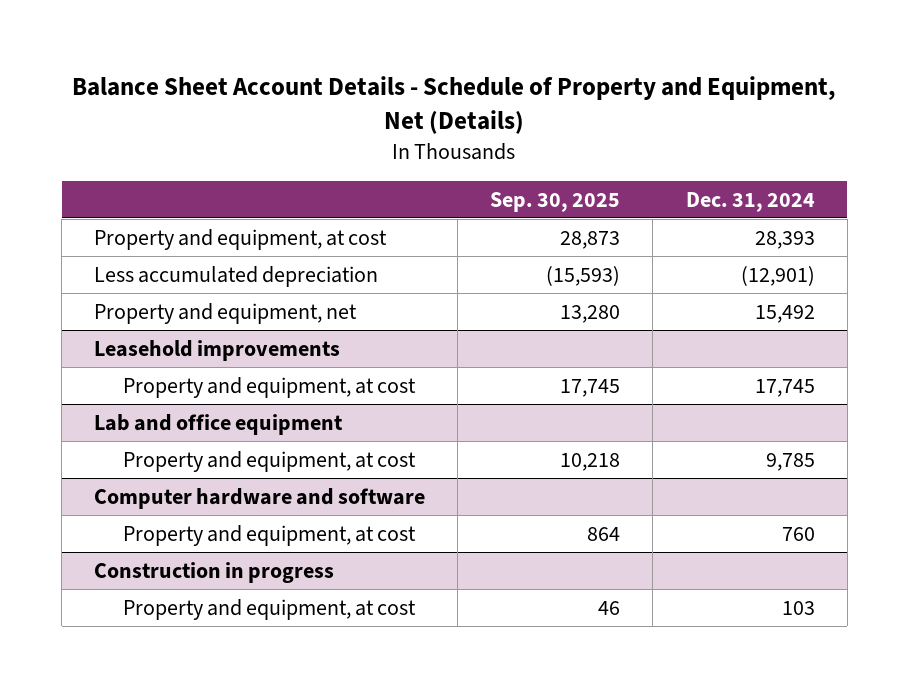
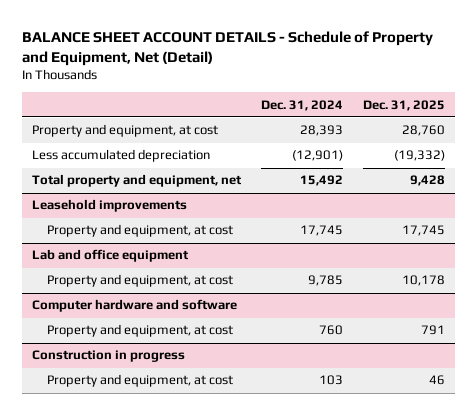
- Balance Sheet Account Details - Schedule of Property and Equipment, Net (Details)
+ BALANCE SHEET ACCOUNT DETAILS - Schedule of Property and Equipment, Net (Detail)
- | Sep. 30, 2025 | Dec. 31, 2024
+ | Dec. 31, 2024 | Dec. 31, 2025
- Property and equipment, net | 13,280 | 15,492
+ Total property and equipment, net | 15,492 | 9,428

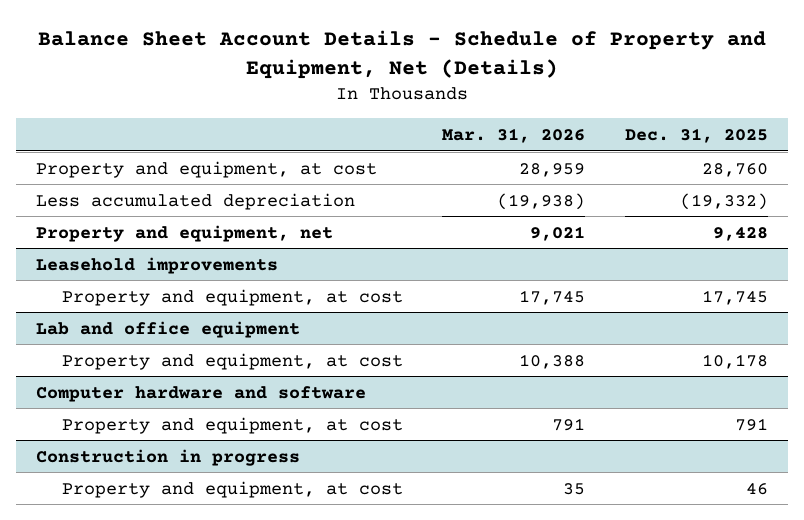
- BALANCE SHEET ACCOUNT DETAILS - Schedule of Property and Equipment, Net (Detail)
+ Balance Sheet Account Details - Schedule of Property and Equipment, Net (Details)
- | Dec. 31, 2024 | Dec. 31, 2025
+ | Mar. 31, 2026 | Dec. 31, 2025
- Total property and equipment, net | 15,492 | 9,428
+ Property and equipment, net | 9,021 | 9,428

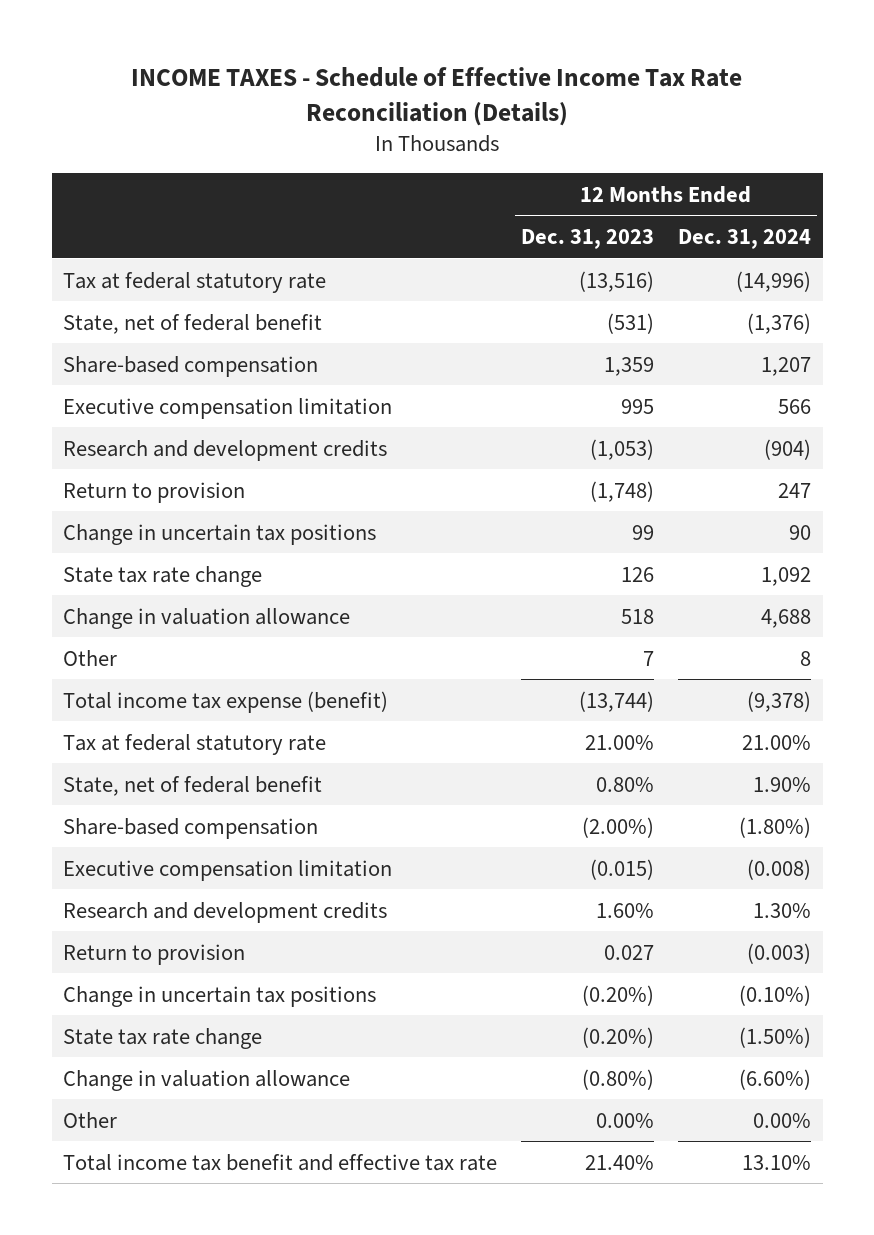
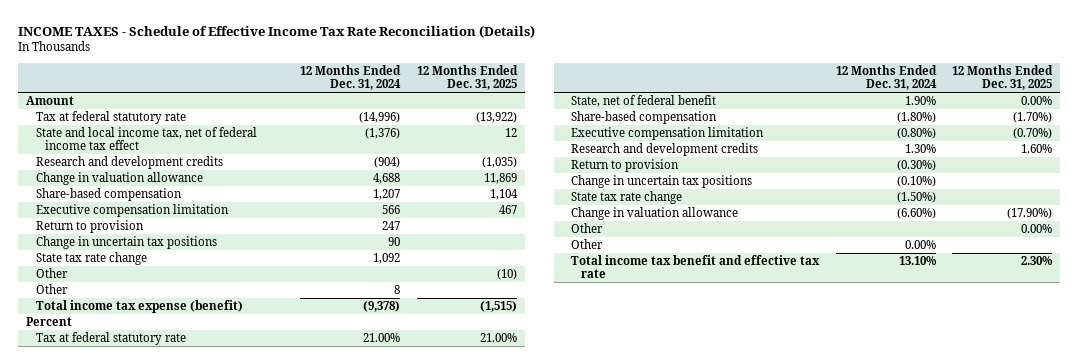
- | 12 Months Ended Dec. 31, 2023 | 12 Months Ended Dec. 31, 2024
+ | 12 Months Ended Dec. 31, 2024 | 12 Months Ended Dec. 31, 2025
+ Amount
- State, net of federal benefit | (531) | (1,376)
+ State and local income tax, net of federal income tax effect | (1,376) | 12
moved up: Research and development credits | (904) | (1,035)
moved up: Change in valuation allowance | 4,688 | 11,869
+ Other | | (10)
+ Percent
- Executive compensation limitation | (0.015) | (0.008)
+ Executive compensation limitation | (0.80%) | (0.70%)
- Return to provision | 0.027 | (0.003)
+ Return to provision | (0.30%) |
+ Other | | 0.00%

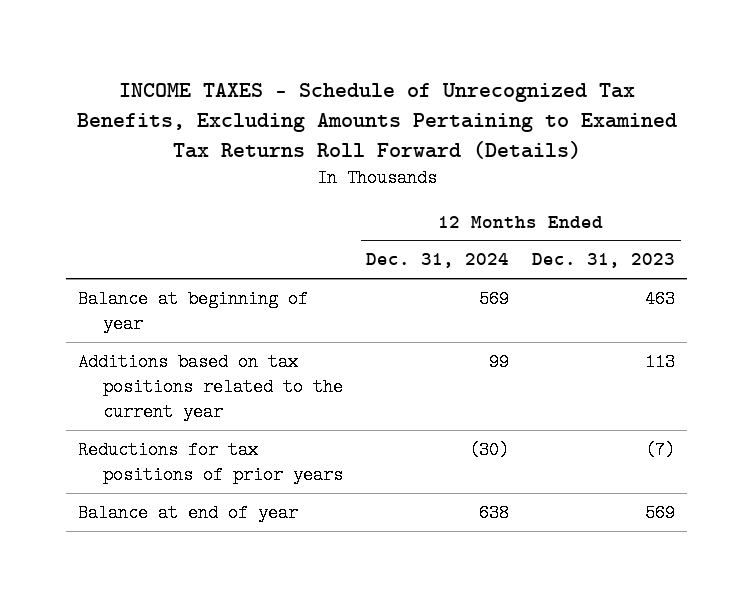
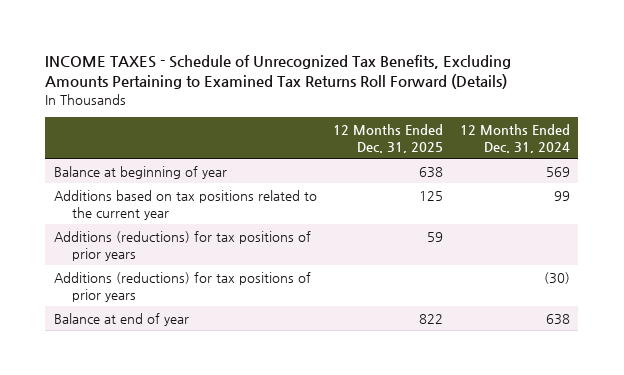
- | 12 Months Ended Dec. 31, 2024 | 12 Months Ended Dec. 31, 2023
+ | 12 Months Ended Dec. 31, 2025 | 12 Months Ended Dec. 31, 2024
- Reductions for tax positions of prior years | (30) | (7)
+ Additions (reductions) for tax positions of prior years | 59 |
+ Additions (reductions) for tax positions of prior years | | (30)

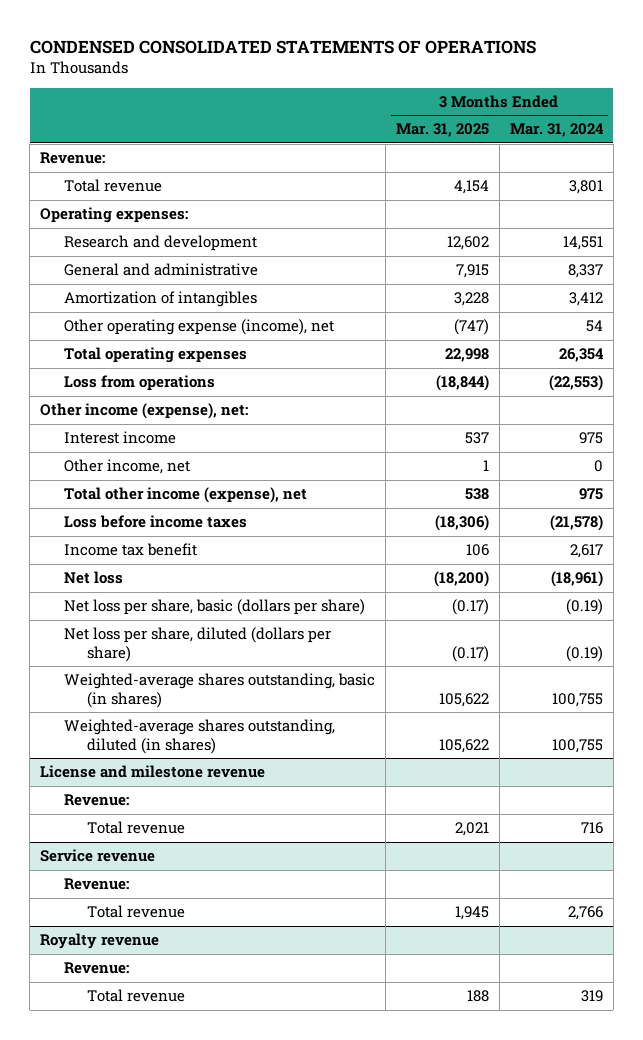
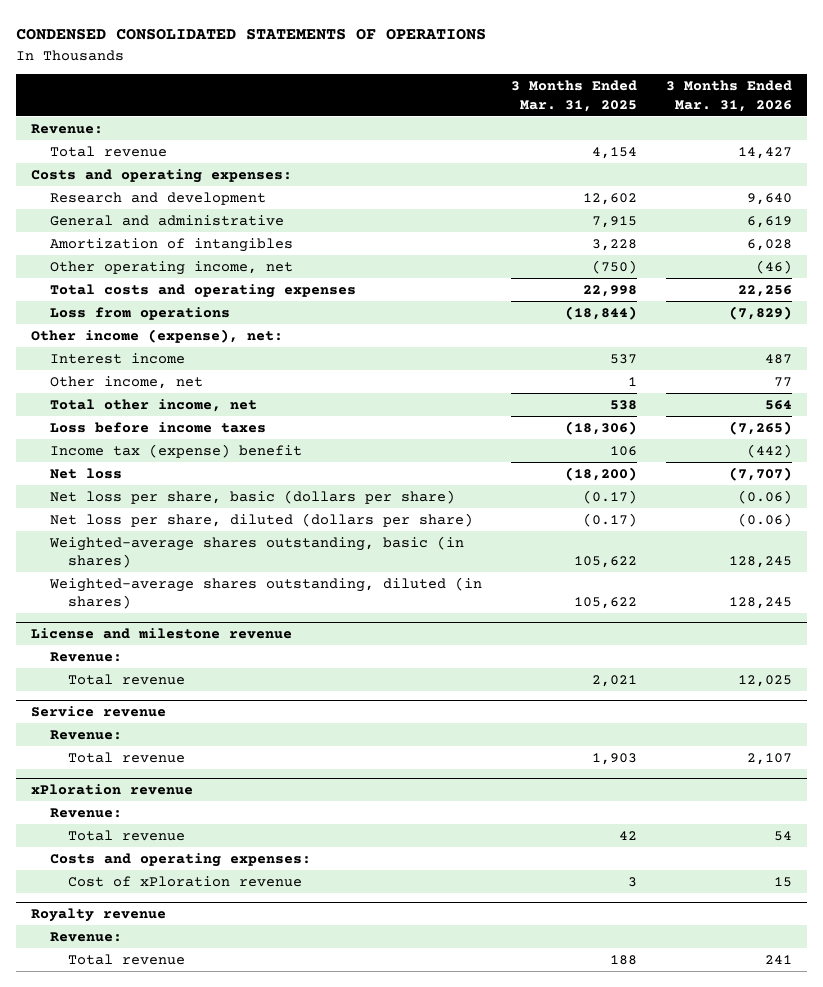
- | 3 Months Ended Mar. 31, 2025 | 3 Months Ended Mar. 31, 2024
+ | 3 Months Ended Mar. 31, 2025 | 3 Months Ended Mar. 31, 2026
- Operating expenses:
+ Costs and operating expenses:
- Other operating expense (income), net | (747) | 54
- Total operating expenses | 22,998 | 26,354
+ Other operating income, net | (750) | (46)
+ Total costs and operating expenses | 22,998 | 22,256
- Total other income (expense), net | 538 | 975
+ Total other income, net | 538 | 564
- Income tax benefit | 106 | 2,617
+ Income tax (expense) benefit | 106 | (442)
@ Service revenue
- Total revenue | 1,945 | 2,766
+ Total revenue | 1,903 | 2,107
+ xPloration revenue
+ Revenue:
+ Total revenue | 42 | 54
+ Costs and operating expenses:
+ Cost of xPloration revenue | 3 | 15

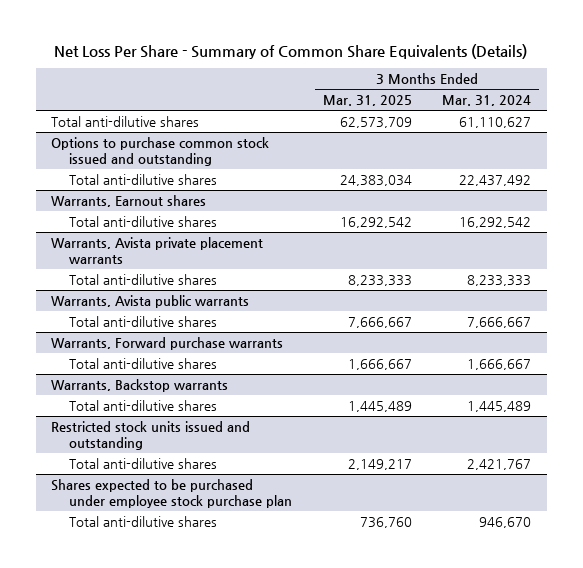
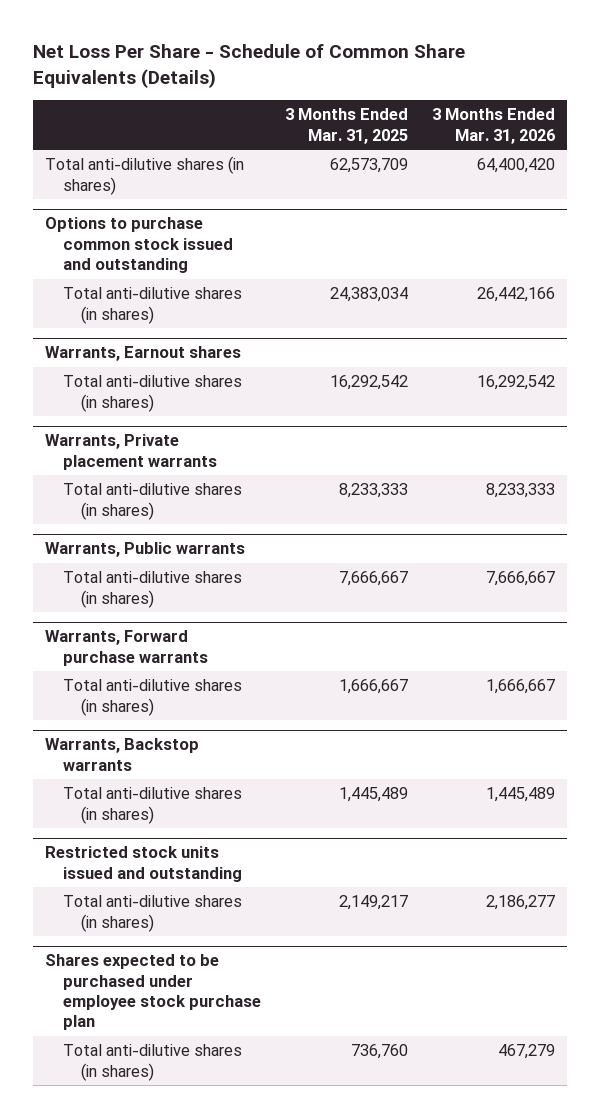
- Net Loss Per Share - Summary of Common Share Equivalents (Details)
+ Net Loss Per Share - Schedule of Common Share Equivalents (Details)
- | 3 Months Ended Mar. 31, 2025 | 3 Months Ended Mar. 31, 2024
+ | 3 Months Ended Mar. 31, 2025 | 3 Months Ended Mar. 31, 2026
- Total anti-dilutive shares | 62,573,709 | 61,110,627
+ Total anti-dilutive shares (in shares) | 62,573,709 | 64,400,420
@ Options to purchase common stock issued and outstanding
- Total anti-dilutive shares | 24,383,034 | 22,437,492
+ Total anti-dilutive shares (in shares) | 24,383,034 | 26,442,166
@ Warrants, Earnout shares
- Total anti-dilutive shares | 16,292,542 | 16,292,542
- Warrants, Avista private placement warrants
- Total anti-dilutive shares | 8,233,333 | 8,233,333
- Warrants, Avista public warrants
- Total anti-dilutive shares | 7,666,667 | 7,666,667
@ Warrants, Earnout shares
+ Total anti-dilutive shares (in shares) | 16,292,542 | 16,292,542
+ Warrants, Private placement warrants
+ Total anti-dilutive shares (in shares) | 8,233,333 | 8,233,333
+ Warrants, Public warrants
+ Total anti-dilutive shares (in shares) | 7,666,667 | 7,666,667
@ Warrants, Forward purchase warrants
- Total anti-dilutive shares | 1,666,667 | 1,666,667
+ Total anti-dilutive shares (in shares) | 1,666,667 | 1,666,667
@ Warrants, Backstop warrants
- Total anti-dilutive shares | 1,445,489 | 1,445,489
+ Total anti-dilutive shares (in shares) | 1,445,489 | 1,445,489
@ Restricted stock units issued and outstanding
- Total anti-dilutive shares | 2,149,217 | 2,421,767
+ Total anti-dilutive shares (in shares) | 2,149,217 | 2,186,277
@ Shares expected to be purchased under employee stock purchase plan
- Total anti-dilutive shares | 736,760 | 946,670
+ Total anti-dilutive shares (in shares) | 736,760 | 467,279

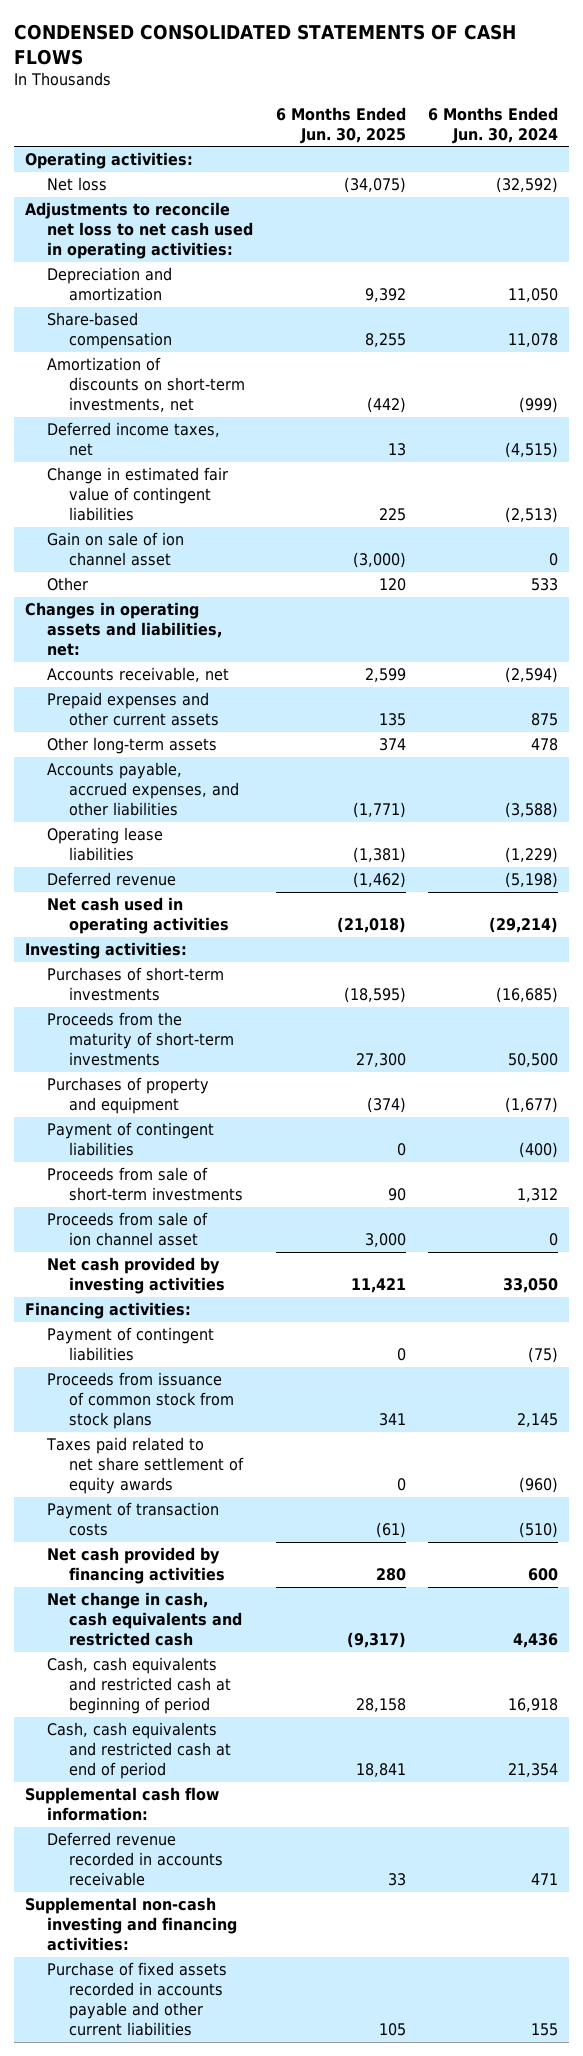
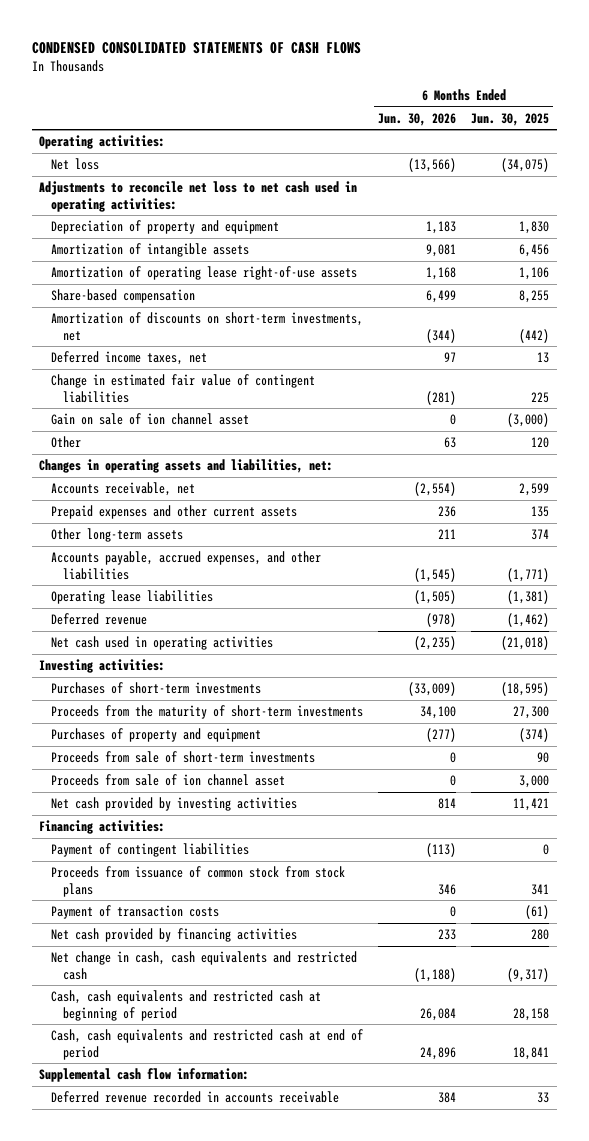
- | 6 Months Ended Jun. 30, 2025 | 6 Months Ended Jun. 30, 2024
+ | 6 Months Ended Jun. 30, 2026 | 6 Months Ended Jun. 30, 2025
- Depreciation and amortization | 9,392 | 11,050
+ Depreciation of property and equipment | 1,183 | 1,830
+ Amortization of intangible assets | 9,081 | 6,456
+ Amortization of operating lease right-of-use assets | 1,168 | 1,106
- Payment of contingent liabilities | 0 | (400)
- Taxes paid related to net share settlement of equity awards | 0 | (960)
- Supplemental non-cash investing and financing activities:
- Purchase of fixed assets recorded in accounts payable and other current liabilities | 105 | 155

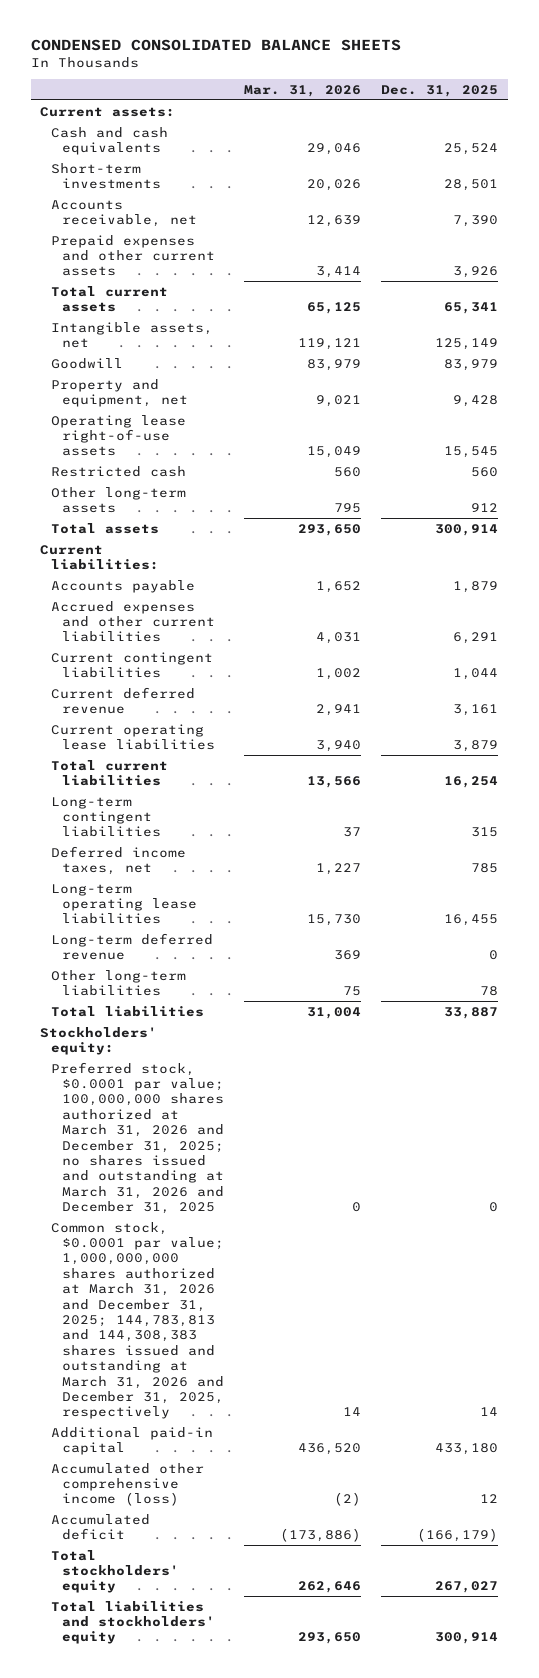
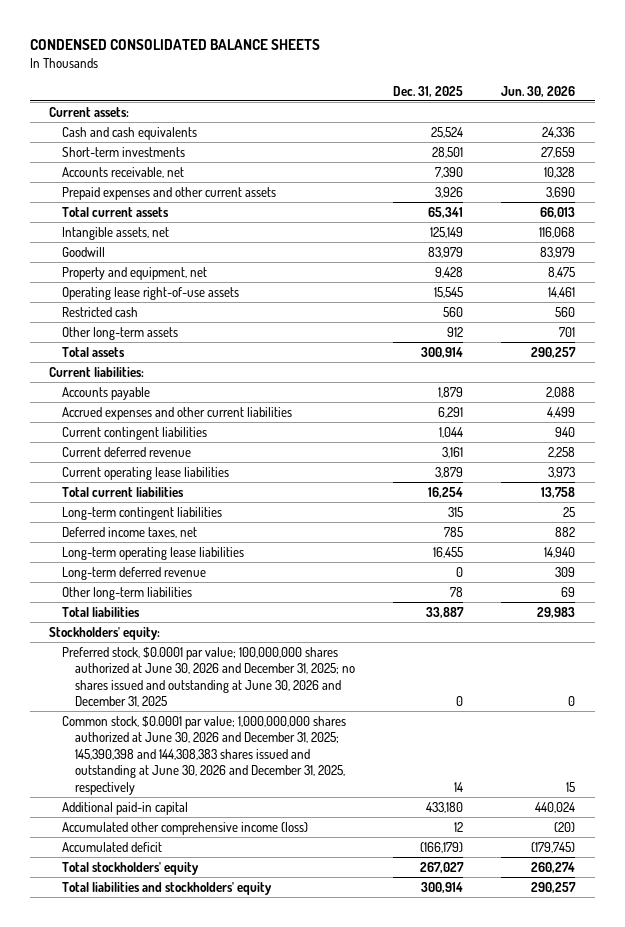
- | Mar. 31, 2026 | Dec. 31, 2025
+ | Dec. 31, 2025 | Jun. 30, 2026
- Preferred stock, $0.0001 par value; 100,000,000 shares authorized at March 31, 2026 and December 31, 2025; no shares issued and outstanding at March 31, 2026 and December 31, 2025 | 0 | 0
- Common stock, $0.0001 par value; 1,000,000,000 shares authorized at March 31, 2026 and December 31, 2025; 144,783,813 and 144,308,383 shares issued and outstanding at March 31, 2026 and December 31, 2025, respectively | 14 | 14
+ Preferred stock, $0.0001 par value; 100,000,000 shares authorized at June 30, 2026 and December 31, 2025; no shares issued and outstanding at June 30, 2026 and December 31, 2025 | 0 | 0
+ Common stock, $0.0001 par value; 1,000,000,000 shares authorized at June 30, 2026 and December 31, 2025; 145,390,398 and 144,308,383 shares issued and outstanding at June 30, 2026 and December 31, 2025, respectively | 14 | 15

